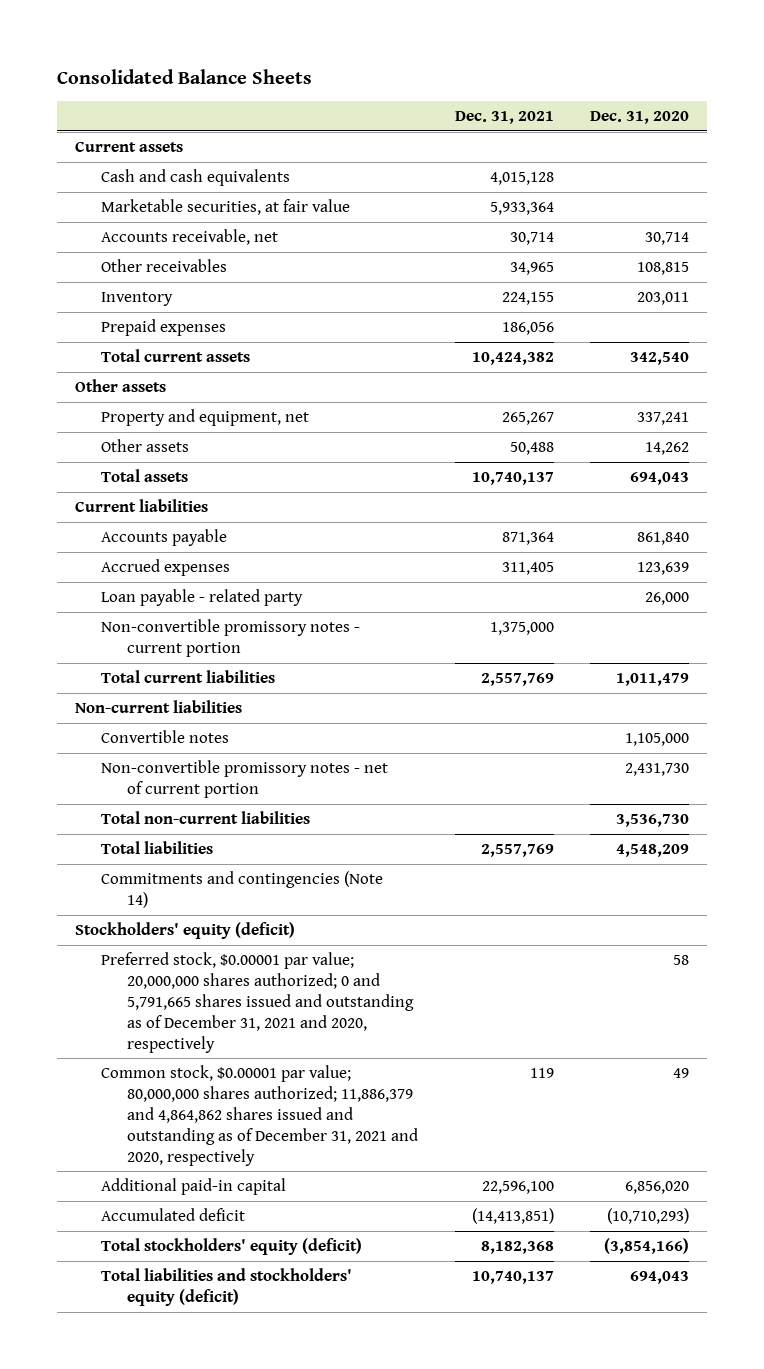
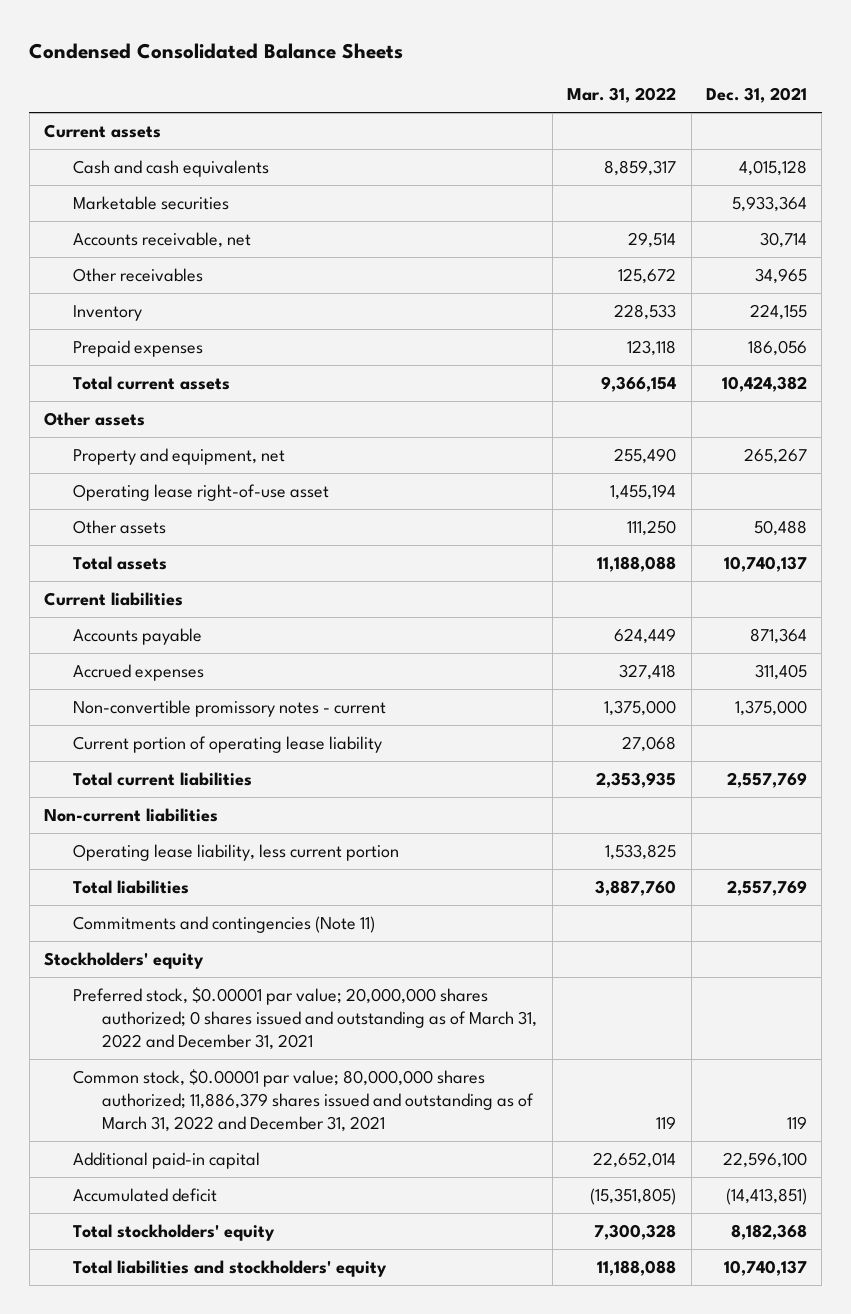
- Consolidated Balance Sheets
+ Condensed Consolidated Balance Sheets
- | Dec. 31, 2021 | Dec. 31, 2020
+ | Mar. 31, 2022 | Dec. 31, 2021
- Marketable securities, at fair value | 5,933,364 |
+ Marketable securities | | 5,933,364
+ Operating lease right-of-use asset | 1,455,194 |
- Loan payable - related party | | 26,000
- Non-convertible promissory notes - current portion | 1,375,000 |
+ Non-convertible promissory notes - current | 1,375,000 | 1,375,000
+ Current portion of operating lease liability | 27,068 |
- Convertible notes | | 1,105,000
- Non-convertible promissory notes - net of current portion | | 2,431,730
- Total non-current liabilities | | 3,536,730
+ Operating lease liability, less current portion | 1,533,825 |
- Commitments and contingencies (Note 14)
- Stockholders' equity (deficit)
- Preferred stock, $0.00001 par value; 20,000,000 shares authorized; 0 and 5,791,665 shares issued and outstanding as of December 31, 2021 and 2020, respectively | | 58
- Common stock, $0.00001 par value; 80,000,000 shares authorized; 11,886,379 and 4,864,862 shares issued and outstanding as of December 31, 2021 and 2020, respectively | 119 | 49
+ Commitments and contingencies (Note 11)
+ Stockholders' equity
+ Preferred stock, $0.00001 par value; 20,000,000 shares authorized; 0 shares issued and outstanding as of March 31, 2022 and December 31, 2021
+ Common stock, $0.00001 par value; 80,000,000 shares authorized; 11,886,379 shares issued and outstanding as of March 31, 2022 and December 31, 2021 | 119 | 119
- Total stockholders' equity (deficit) | 8,182,368 | (3,854,166)
- Total liabilities and stockholders' equity (deficit) | 10,740,137 | 694,043
+ Total stockholders' equity | 7,300,328 | 8,182,368
+ Total liabilities and stockholders' equity | 11,188,088 | 10,740,137

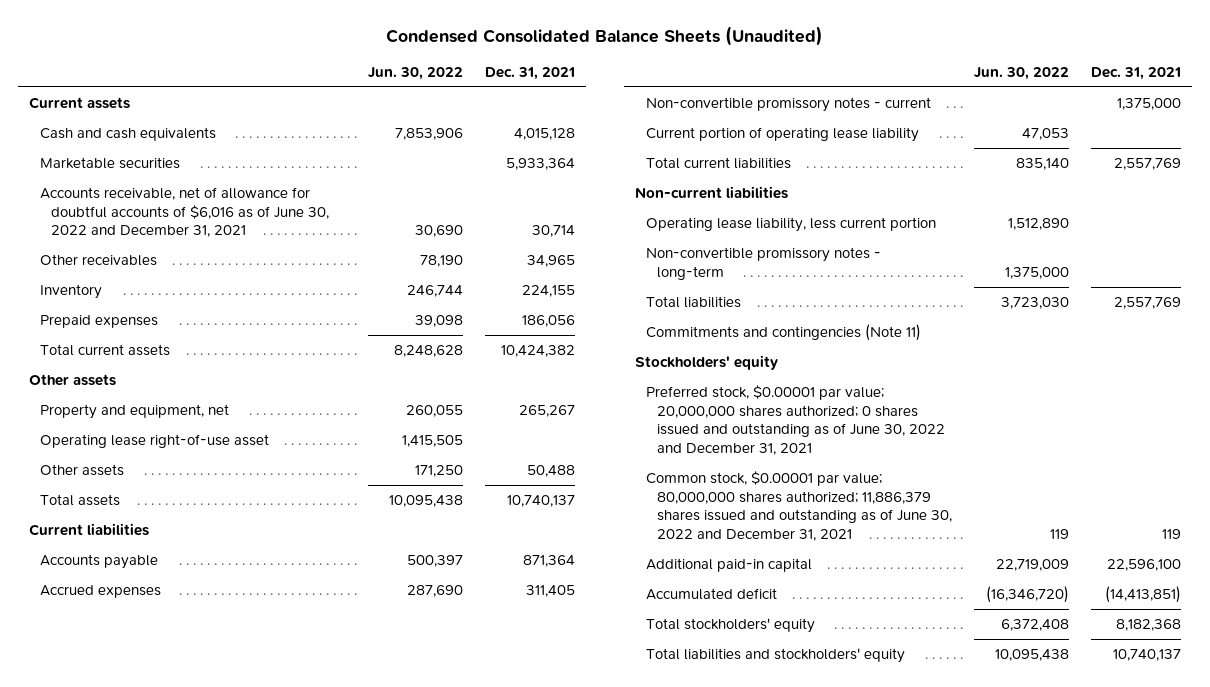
- Condensed Consolidated Balance Sheets
+ Condensed Consolidated Balance Sheets (Unaudited)
- | Mar. 31, 2022 | Dec. 31, 2021
+ | Jun. 30, 2022 | Dec. 31, 2021
- Accounts receivable, net | 29,514 | 30,714
+ Accounts receivable, net of allowance for doubtful accounts of $6,016 as of June 30, 2022 and December 31, 2021 | 30,690 | 30,714
+ Non-convertible promissory notes - long-term | 1,375,000 |
- Preferred stock, $0.00001 par value; 20,000,000 shares authorized; 0 shares issued and outstanding as of March 31, 2022 and December 31, 2021
- Common stock, $0.00001 par value; 80,000,000 shares authorized; 11,886,379 shares issued and outstanding as of March 31, 2022 and December 31, 2021 | 119 | 119
+ Preferred stock, $0.00001 par value; 20,000,000 shares authorized; 0 shares issued and outstanding as of June 30, 2022 and December 31, 2021
+ Common stock, $0.00001 par value; 80,000,000 shares authorized; 11,886,379 shares issued and outstanding as of June 30, 2022 and December 31, 2021 | 119 | 119

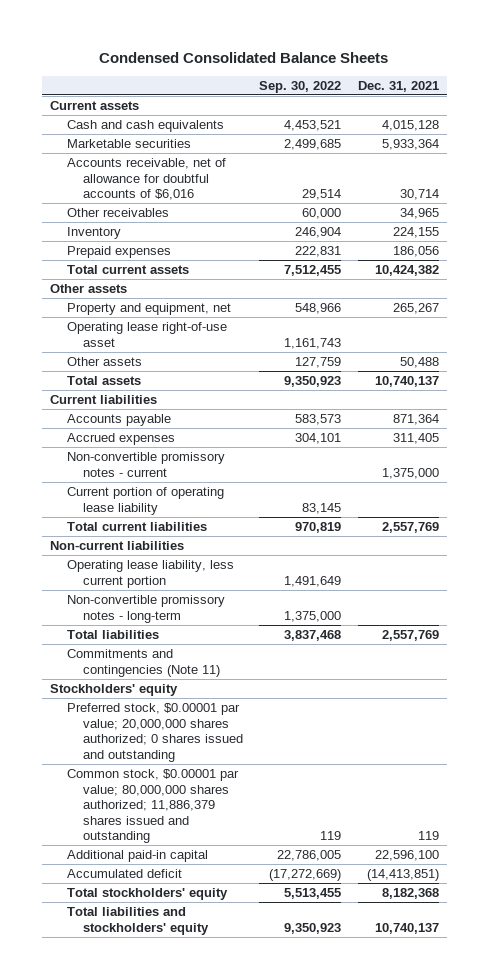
- Condensed Consolidated Balance Sheets (Unaudited)
+ Condensed Consolidated Balance Sheets
- | Jun. 30, 2022 | Dec. 31, 2021
+ | Sep. 30, 2022 | Dec. 31, 2021
- Accounts receivable, net of allowance for doubtful accounts of $6,016 as of June 30, 2022 and December 31, 2021 | 30,690 | 30,714
+ Accounts receivable, net of allowance for doubtful accounts of $6,016 | 29,514 | 30,714
- Preferred stock, $0.00001 par value; 20,000,000 shares authorized; 0 shares issued and outstanding as of June 30, 2022 and December 31, 2021
- Common stock, $0.00001 par value; 80,000,000 shares authorized; 11,886,379 shares issued and outstanding as of June 30, 2022 and December 31, 2021 | 119 | 119
+ Preferred stock, $0.00001 par value; 20,000,000 shares authorized; 0 shares issued and outstanding
+ Common stock, $0.00001 par value; 80,000,000 shares authorized; 11,886,379 shares issued and outstanding | 119 | 119

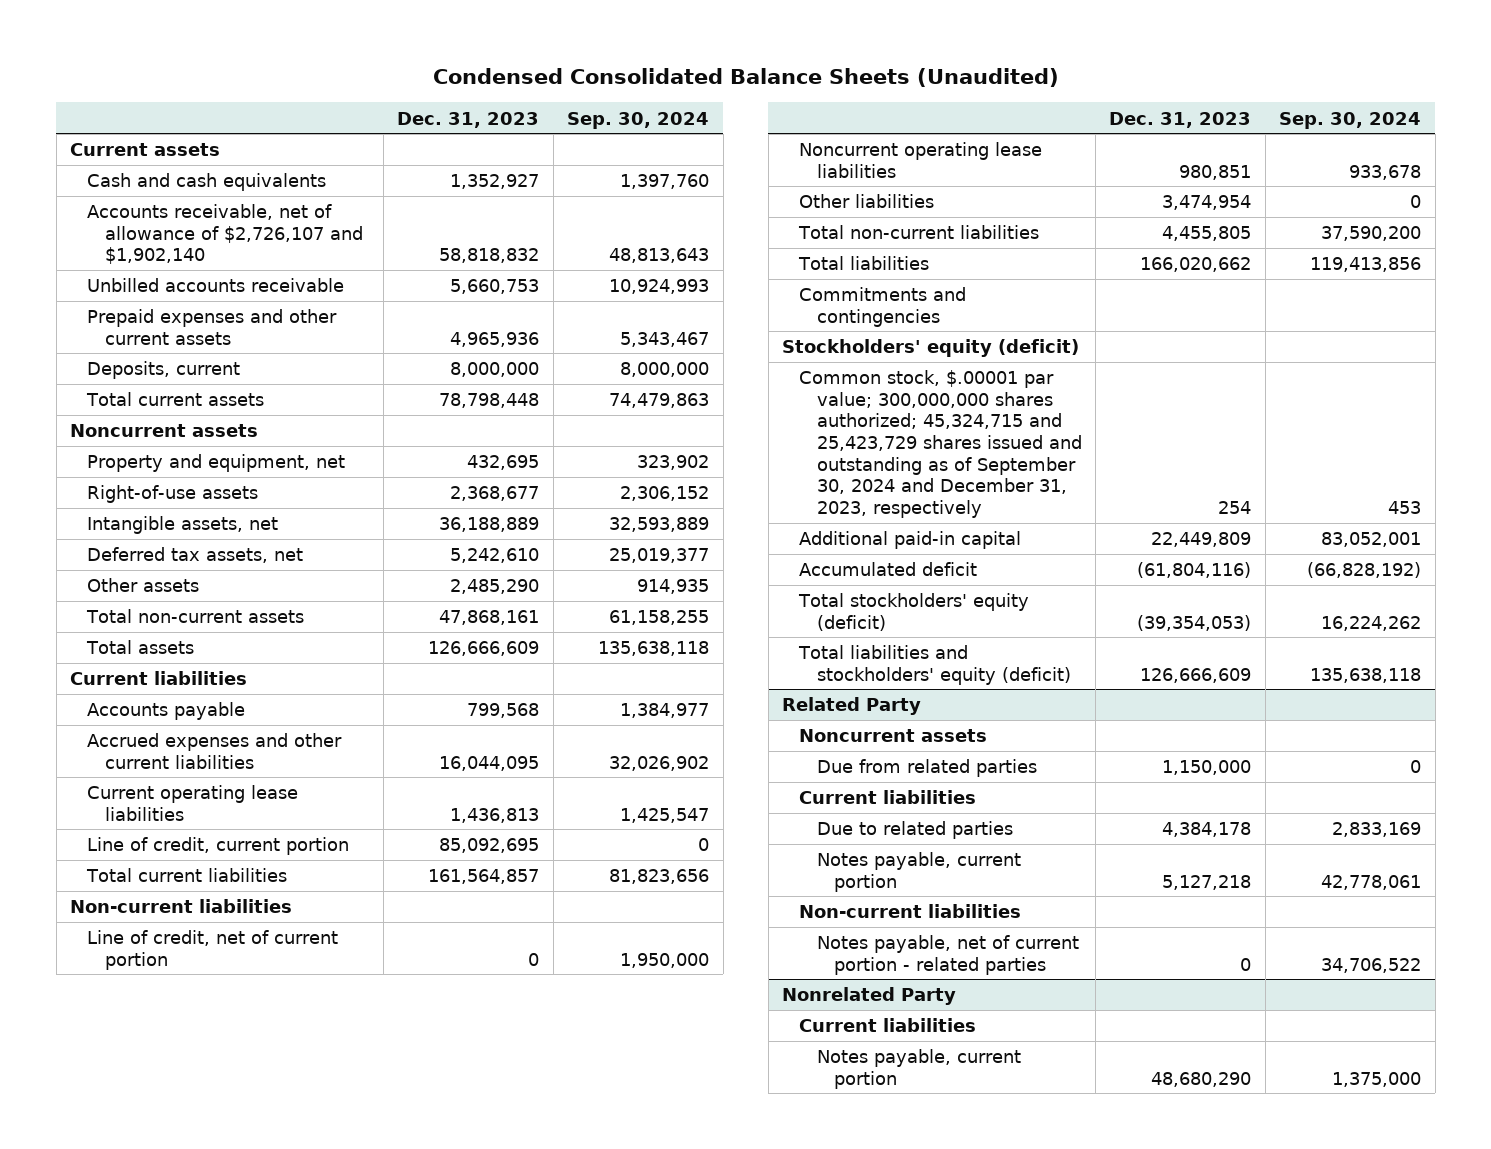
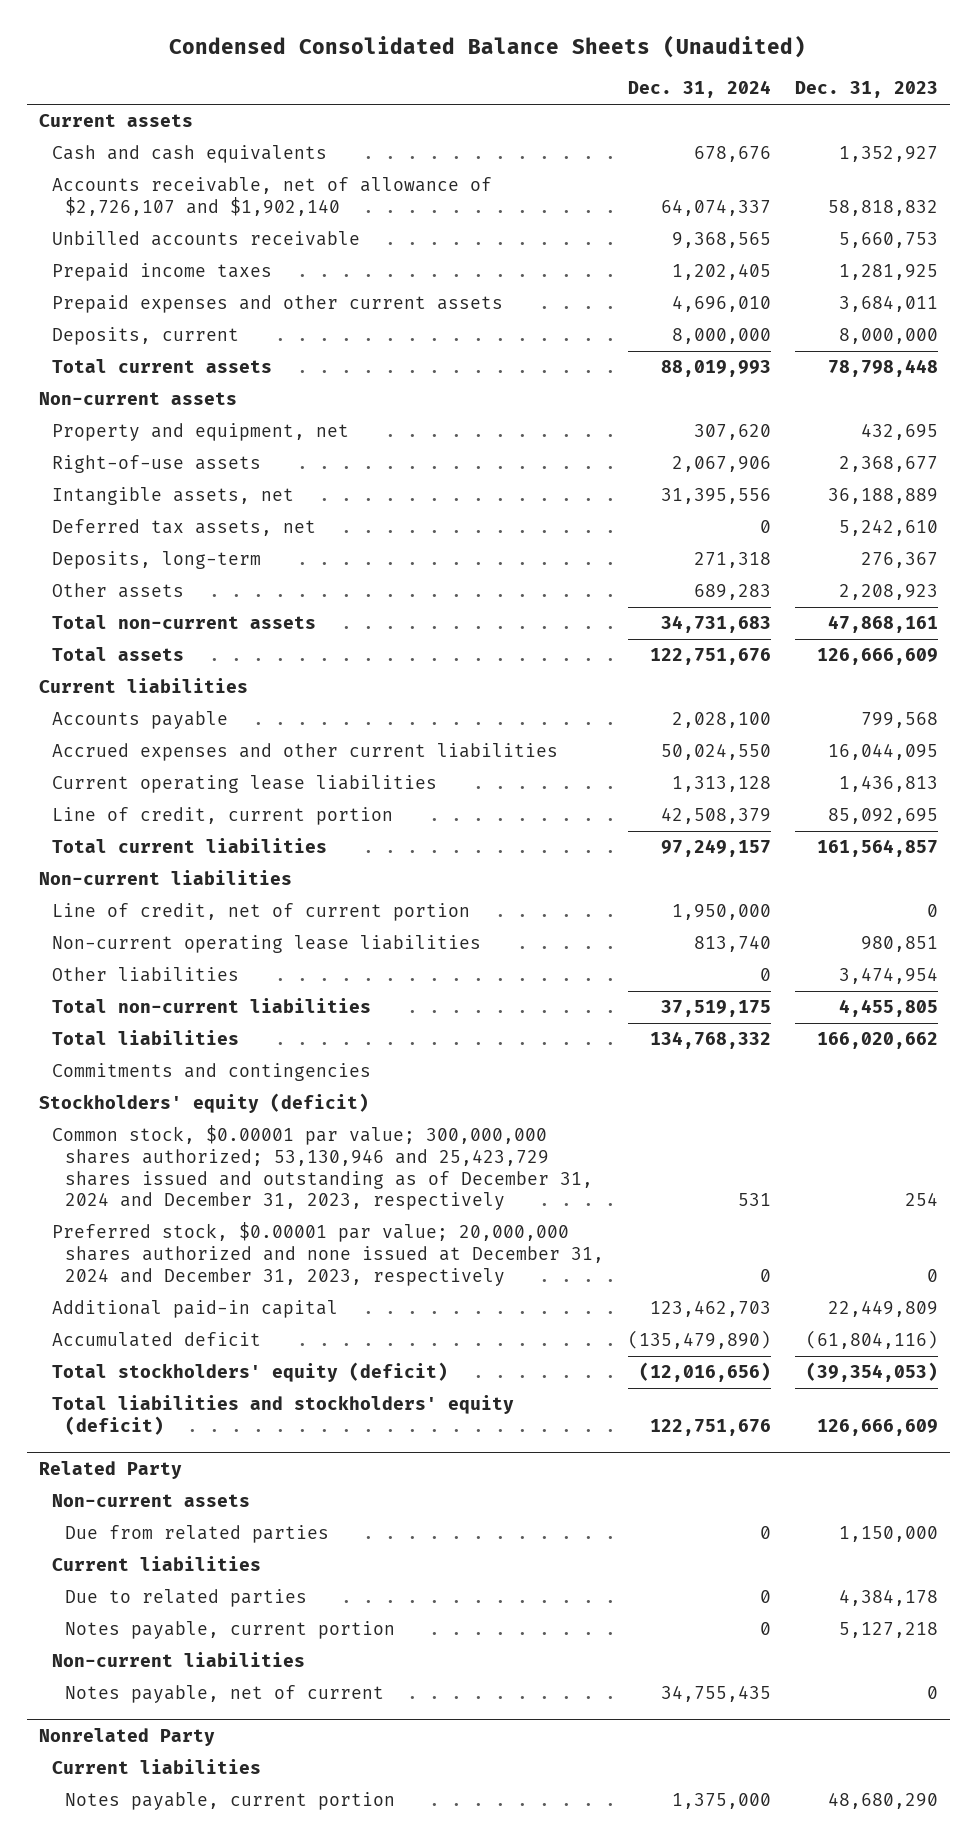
- | Dec. 31, 2023 | Sep. 30, 2024
+ | Dec. 31, 2024 | Dec. 31, 2023
- Prepaid expenses and other current assets | 4,965,936 | 5,343,467
+ Prepaid income taxes | 1,202,405 | 1,281,925
+ Prepaid expenses and other current assets | 4,696,010 | 3,684,011
- Noncurrent assets
+ Non-current assets
- Other assets | 2,485,290 | 914,935
+ Deposits, long-term | 271,318 | 276,367
+ Other assets | 689,283 | 2,208,923
- Noncurrent operating lease liabilities | 980,851 | 933,678
+ Non-current operating lease liabilities | 813,740 | 980,851
- Common stock, $.00001 par value; 300,000,000 shares authorized; 45,324,715 and 25,423,729 shares issued and outstanding as of September 30, 2024 and December 31, 2023, respectively | 254 | 453
+ Common stock, $0.00001 par value; 300,000,000 shares authorized; 53,130,946 and 25,423,729 shares issued and outstanding as of December 31, 2024 and December 31, 2023, respectively | 531 | 254
+ Preferred stock, $0.00001 par value; 20,000,000 shares authorized and none issued at December 31, 2024 and December 31, 2023, respectively | 0 | 0
@ Related Party
- Noncurrent assets
+ Non-current assets
- Notes payable, net of current portion - related parties | 0 | 34,706,522
+ Notes payable, net of current | 34,755,435 | 0

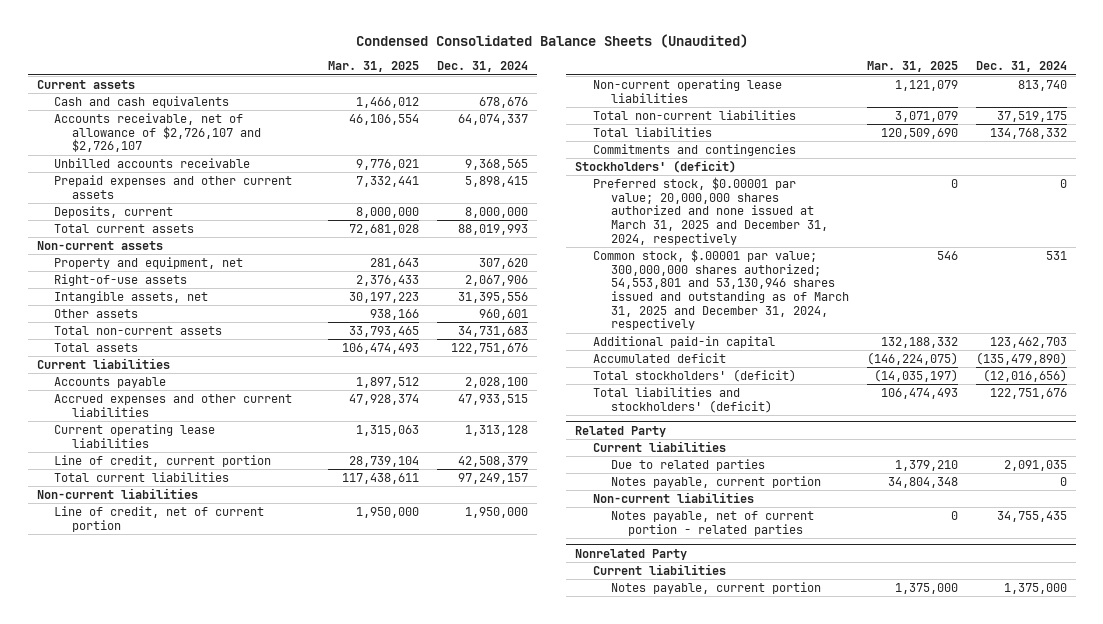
- | Dec. 31, 2024 | Dec. 31, 2023
+ | Mar. 31, 2025 | Dec. 31, 2024
- Accounts receivable, net of allowance of $2,726,107 and $1,902,140 | 64,074,337 | 58,818,832
+ Accounts receivable, net of allowance of $2,726,107 and $2,726,107 | 46,106,554 | 64,074,337
- Prepaid income taxes | 1,202,405 | 1,281,925
- Prepaid expenses and other current assets | 4,696,010 | 3,684,011
+ Prepaid expenses and other current assets | 7,332,441 | 5,898,415
- Deferred tax assets, net | 0 | 5,242,610
- Deposits, long-term | 271,318 | 276,367
- Other assets | 689,283 | 2,208,923
+ Other assets | 938,166 | 960,601
- Accrued expenses and other current liabilities | 50,024,550 | 16,044,095
+ Accrued expenses and other current liabilities | 47,928,374 | 47,933,515
- Other liabilities | 0 | 3,474,954
- Stockholders' equity (deficit)
- Common stock, $0.00001 par value; 300,000,000 shares authorized; 53,130,946 and 25,423,729 shares issued and outstanding as of December 31, 2024 and December 31, 2023, respectively | 531 | 254
- Preferred stock, $0.00001 par value; 20,000,000 shares authorized and none issued at December 31, 2024 and December 31, 2023, respectively | 0 | 0
+ Stockholders' (deficit)
+ Preferred stock, $0.00001 par value; 20,000,000 shares authorized and none issued at March 31, 2025 and December 31, 2024, respectively | 0 | 0
+ Common stock, $.00001 par value; 300,000,000 shares authorized; 54,553,801 and 53,130,946 shares issued and outstanding as of March 31, 2025 and December 31, 2024, respectively | 546 | 531
- Total stockholders' equity (deficit) | (12,016,656) | (39,354,053)
- Total liabilities and stockholders' equity (deficit) | 122,751,676 | 126,666,609
+ Total stockholders' (deficit) | (14,035,197) | (12,016,656)
+ Total liabilities and stockholders' (deficit) | 106,474,493 | 122,751,676
@ Related Party
- Non-current assets
- Due from related parties | 0 | 1,150,000
- Due to related parties | 0 | 4,384,178
+ Due to related parties | 1,379,210 | 2,091,035
- Notes payable, net of current | 34,755,435 | 0
+ Notes payable, net of current portion - related parties | 0 | 34,755,435

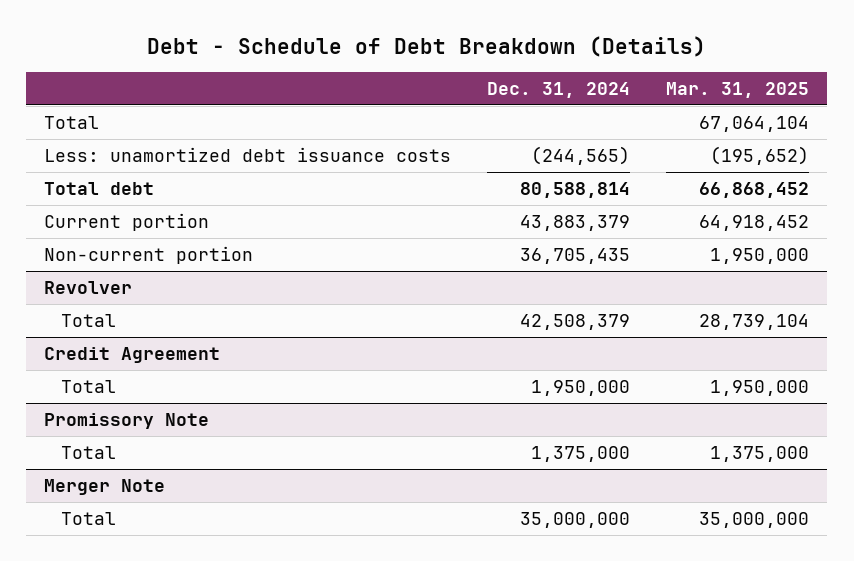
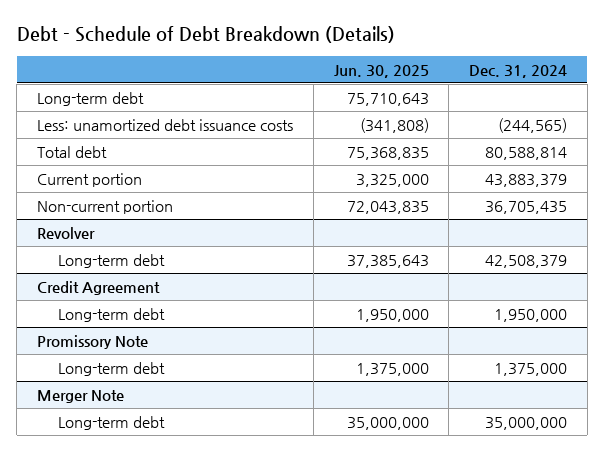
- | Dec. 31, 2024 | Mar. 31, 2025
+ | Jun. 30, 2025 | Dec. 31, 2024
- Total | | 67,064,104
+ Long-term debt | 75,710,643 |
@ Revolver
- Total | 42,508,379 | 28,739,104
+ Long-term debt | 37,385,643 | 42,508,379
@ Credit Agreement
- Total | 1,950,000 | 1,950,000
+ Long-term debt | 1,950,000 | 1,950,000
@ Promissory Note
- Total | 1,375,000 | 1,375,000
+ Long-term debt | 1,375,000 | 1,375,000
@ Merger Note
- Total | 35,000,000 | 35,000,000
+ Long-term debt | 35,000,000 | 35,000,000

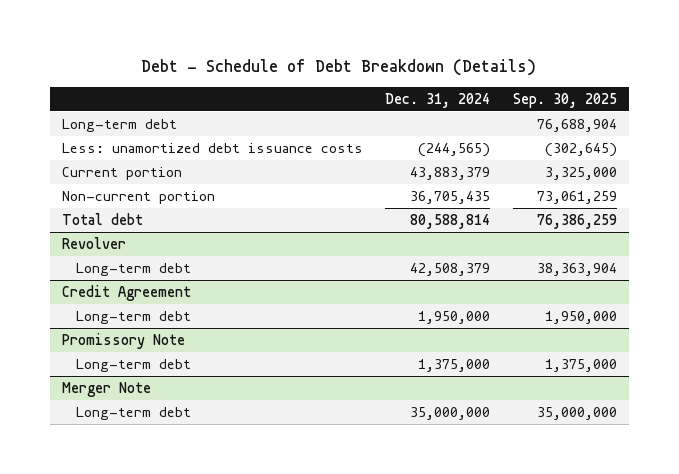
- | Jun. 30, 2025 | Dec. 31, 2024
+ | Dec. 31, 2024 | Sep. 30, 2025
moved down: Total debt | 80,588,814 | 76,386,259

